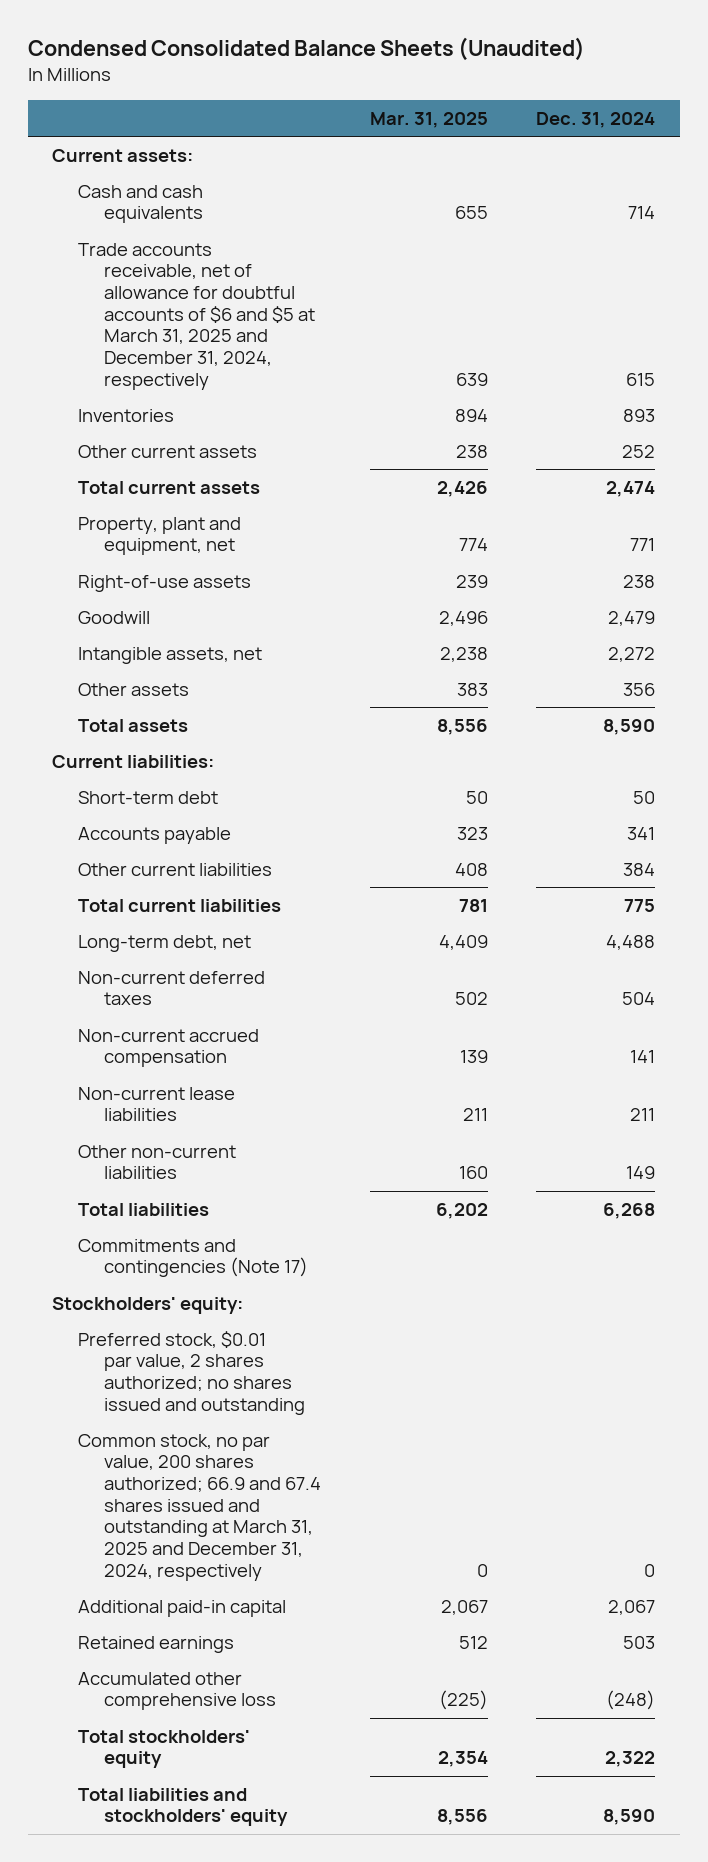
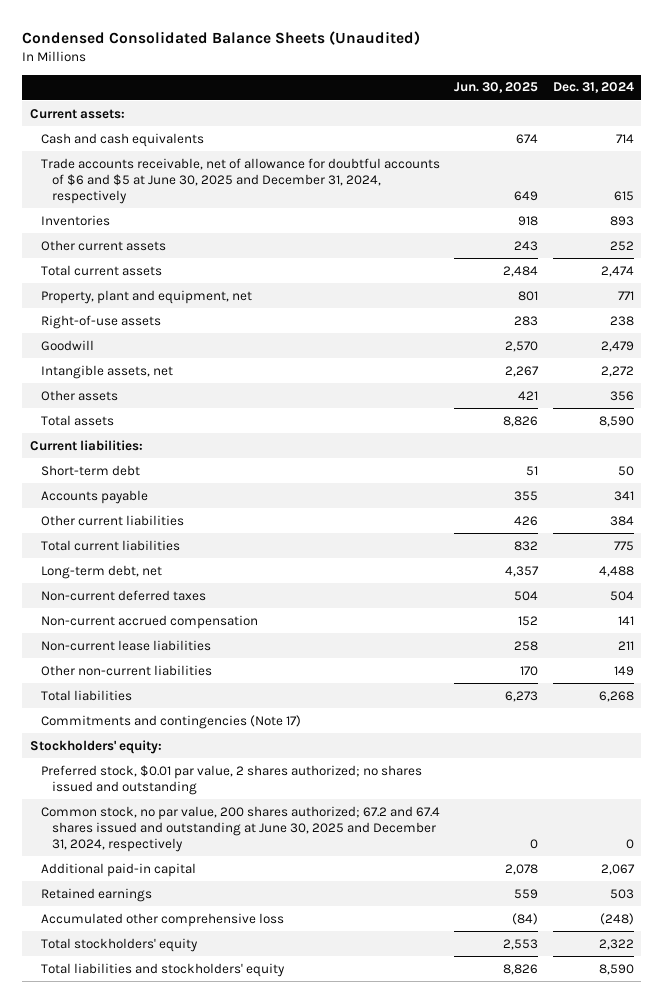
- | Mar. 31, 2025 | Dec. 31, 2024
+ | Jun. 30, 2025 | Dec. 31, 2024
- Trade accounts receivable, net of allowance for doubtful accounts of $6 and $5 at March 31, 2025 and December 31, 2024, respectively | 639 | 615
+ Trade accounts receivable, net of allowance for doubtful accounts of $6 and $5 at June 30, 2025 and December 31, 2024, respectively | 649 | 615
- Common stock, no par value, 200 shares authorized; 66.9 and 67.4 shares issued and outstanding at March 31, 2025 and December 31, 2024, respectively | 0 | 0
+ Common stock, no par value, 200 shares authorized; 67.2 and 67.4 shares issued and outstanding at June 30, 2025 and December 31, 2024, respectively | 0 | 0

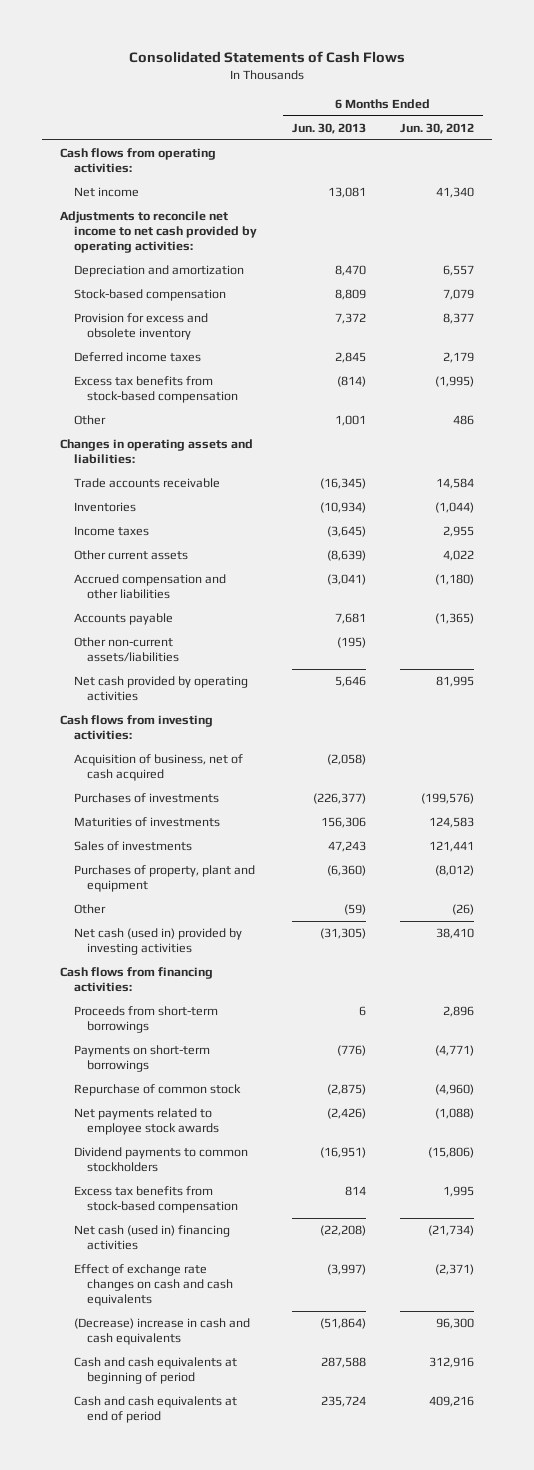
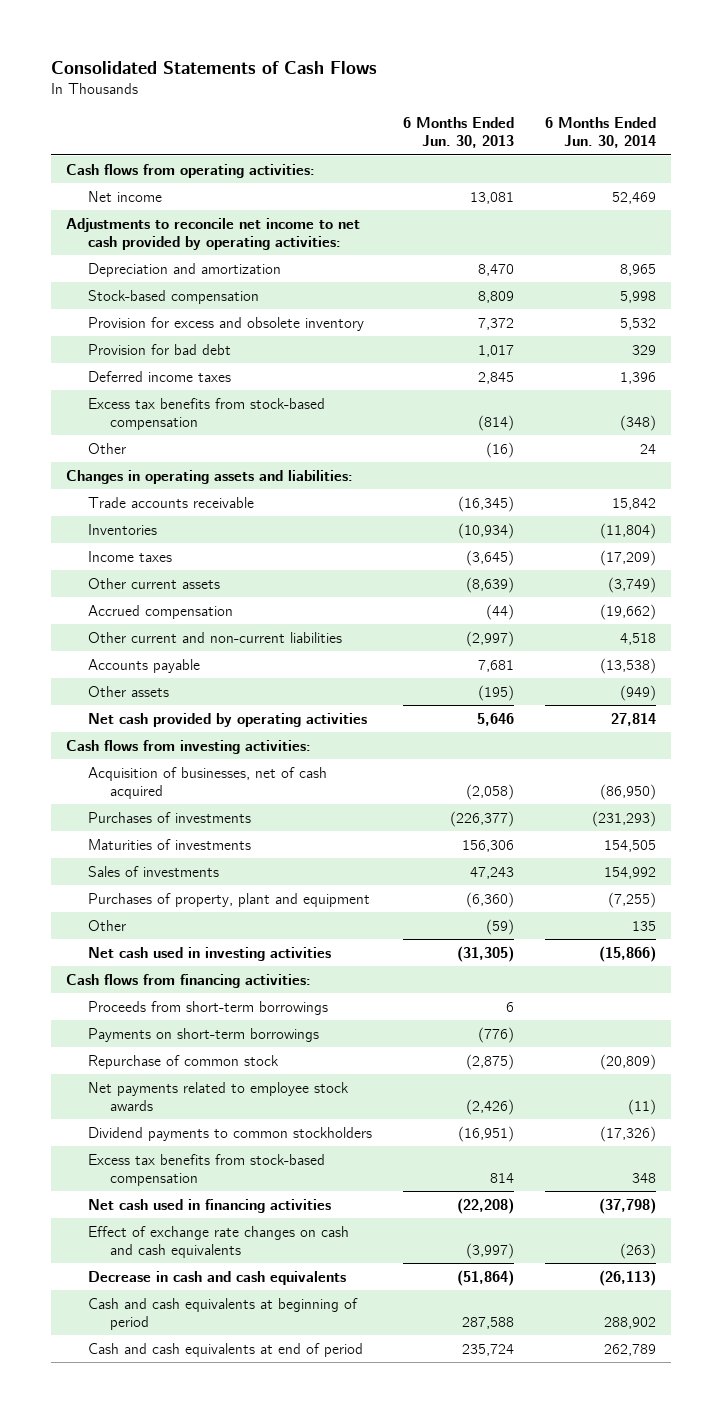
- | 6 Months Ended Jun. 30, 2013 | 6 Months Ended Jun. 30, 2012
+ | 6 Months Ended Jun. 30, 2013 | 6 Months Ended Jun. 30, 2014
+ Provision for bad debt | 1,017 | 329
- Other | 1,001 | 486
+ Other | (16) | 24
- Accrued compensation and other liabilities | (3,041) | (1,180)
+ Accrued compensation | (44) | (19,662)
+ Other current and non-current liabilities | (2,997) | 4,518
- Other non-current assets/liabilities | (195) |
+ Other assets | (195) | (949)
- Acquisition of business, net of cash acquired | (2,058) |
+ Acquisition of businesses, net of cash acquired | (2,058) | (86,950)
- Net cash (used in) provided by investing activities | (31,305) | 38,410
+ Net cash used in investing activities | (31,305) | (15,866)
- Net cash (used in) financing activities | (22,208) | (21,734)
+ Net cash used in financing activities | (22,208) | (37,798)
- (Decrease) increase in cash and cash equivalents | (51,864) | 96,300
+ Decrease in cash and cash equivalents | (51,864) | (26,113)

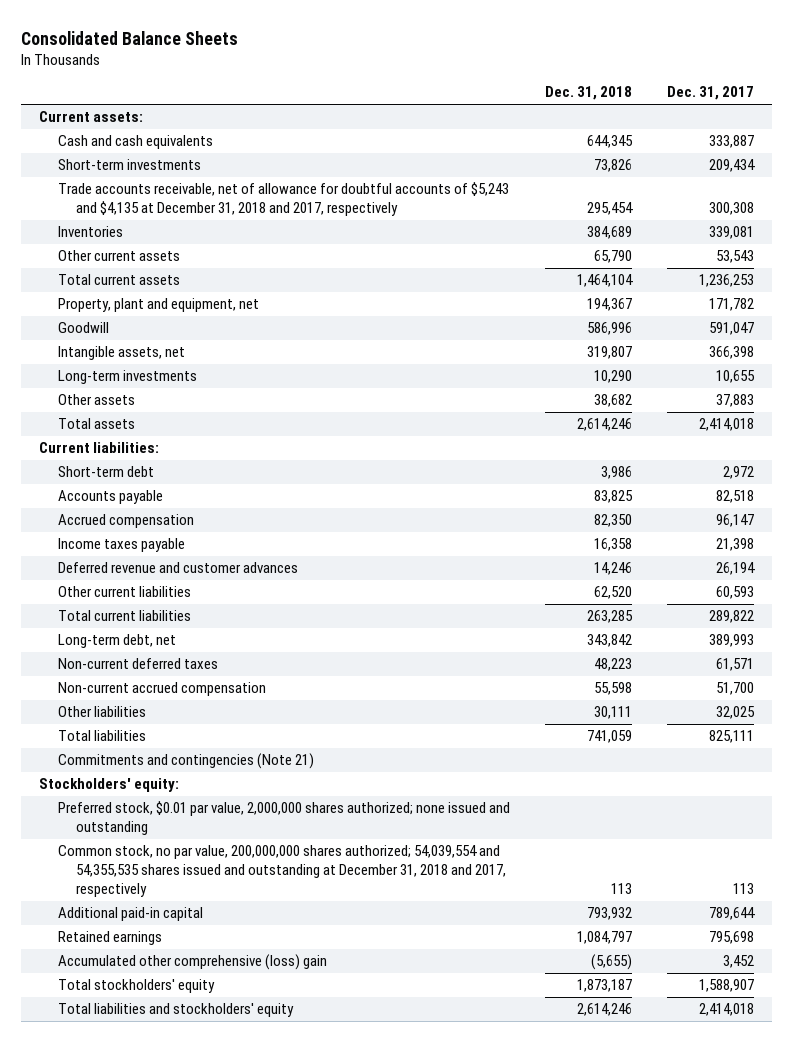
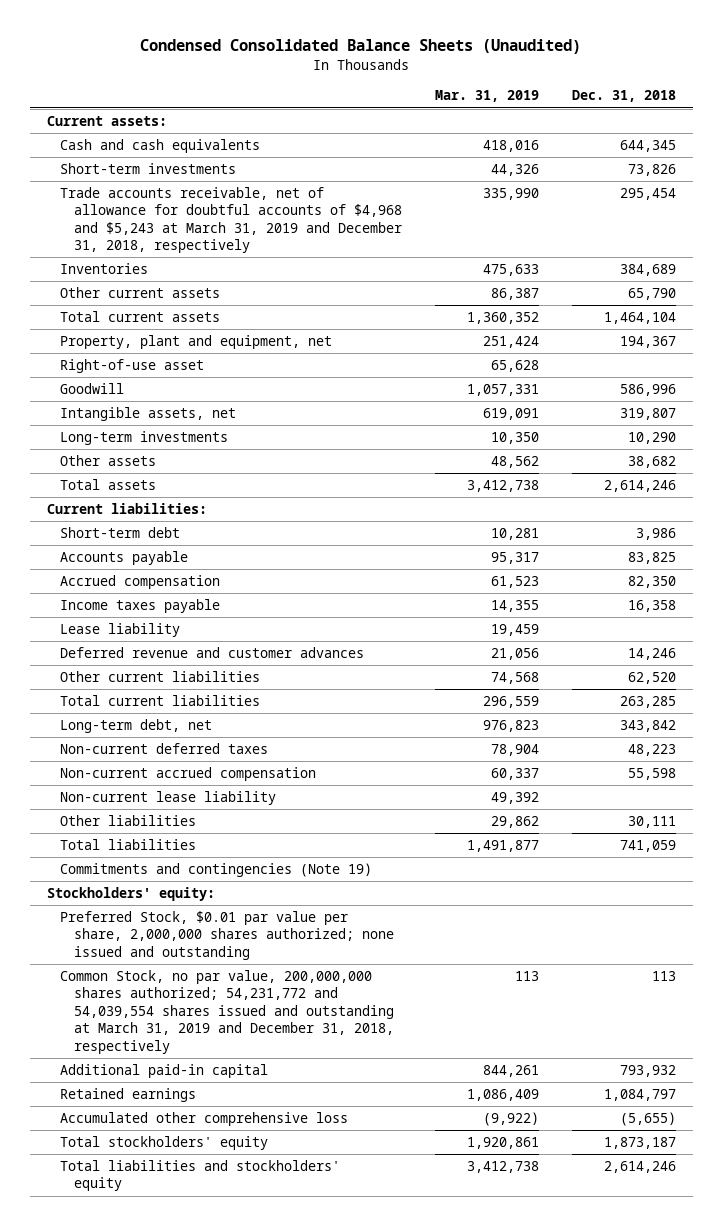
- Consolidated Balance Sheets
+ Condensed Consolidated Balance Sheets (Unaudited)
- | Dec. 31, 2018 | Dec. 31, 2017
+ | Mar. 31, 2019 | Dec. 31, 2018
- Trade accounts receivable, net of allowance for doubtful accounts of $5,243 and $4,135 at December 31, 2018 and 2017, respectively | 295,454 | 300,308
+ Trade accounts receivable, net of allowance for doubtful accounts of $4,968 and $5,243 at March 31, 2019 and December 31, 2018, respectively | 335,990 | 295,454
+ Right-of-use asset | 65,628 |
+ Lease liability | 19,459 |
+ Non-current lease liability | 49,392 |
- Commitments and contingencies (Note 21)
+ Commitments and contingencies (Note 19)
- Preferred stock, $0.01 par value, 2,000,000 shares authorized; none issued and outstanding
- Common stock, no par value, 200,000,000 shares authorized; 54,039,554 and 54,355,535 shares issued and outstanding at December 31, 2018 and 2017, respectively | 113 | 113
+ Preferred Stock, $0.01 par value per share, 2,000,000 shares authorized; none issued and outstanding
+ Common Stock, no par value, 200,000,000 shares authorized; 54,231,772 and 54,039,554 shares issued and outstanding at March 31, 2019 and December 31, 2018, respectively | 113 | 113
- Accumulated other comprehensive (loss) gain | (5,655) | 3,452
+ Accumulated other comprehensive loss | (9,922) | (5,655)

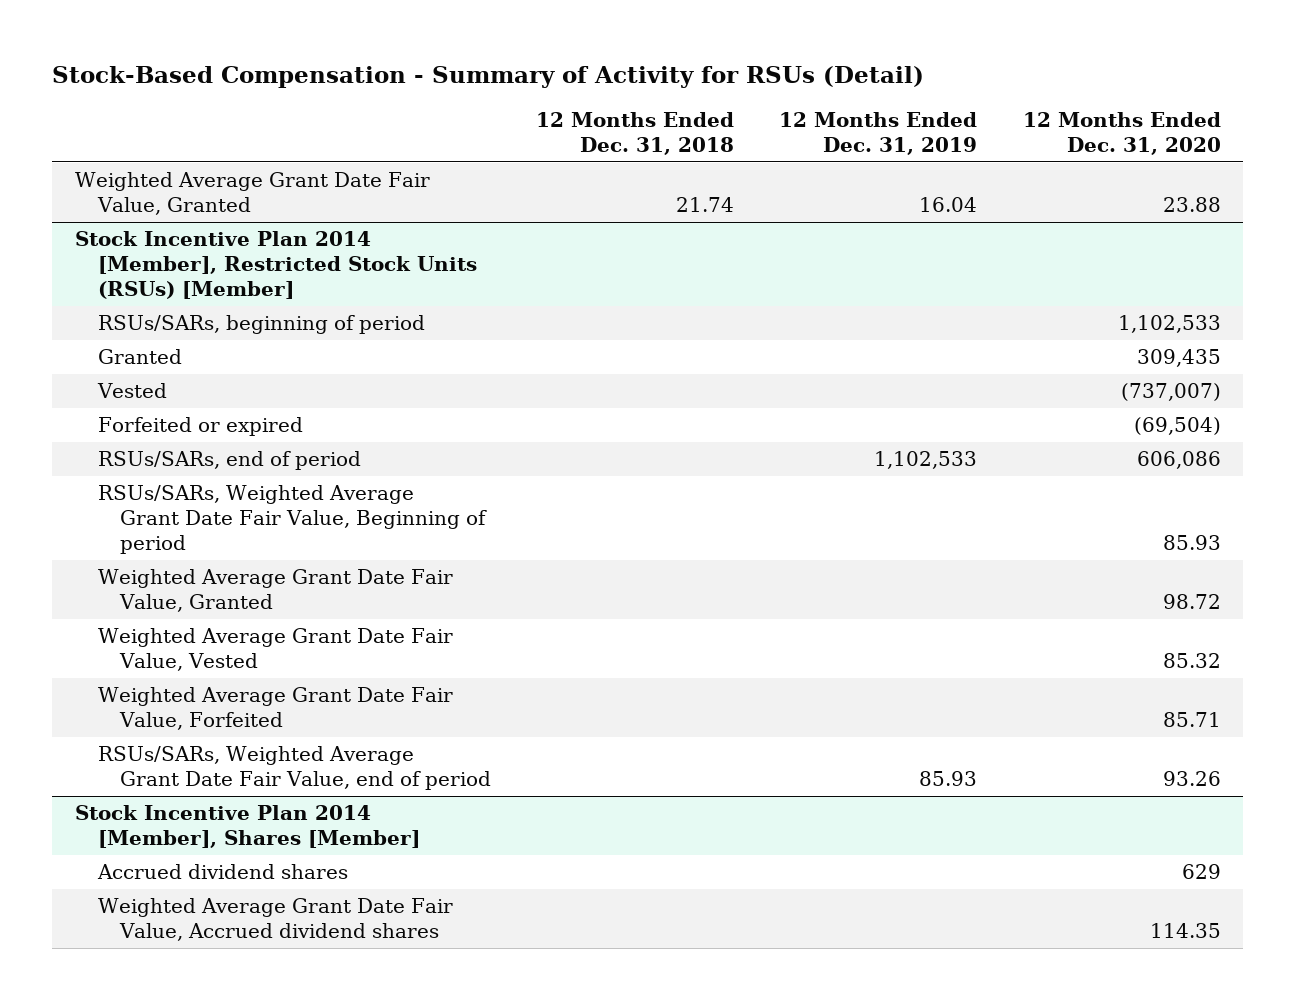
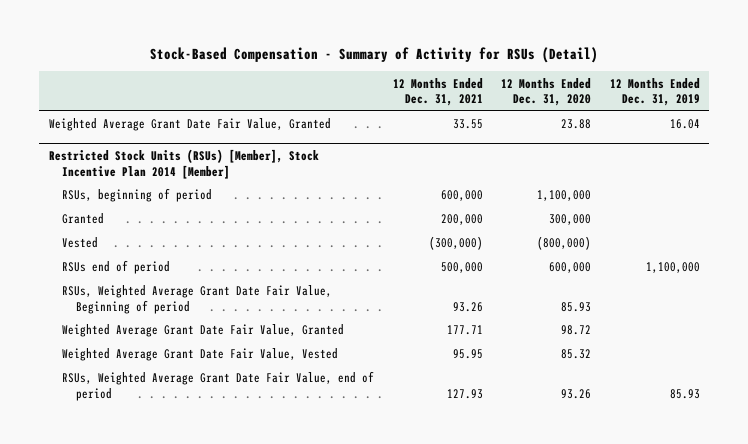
- | 12 Months Ended Dec. 31, 2018 | 12 Months Ended Dec. 31, 2019 | 12 Months Ended Dec. 31, 2020
+ | 12 Months Ended Dec. 31, 2021 | 12 Months Ended Dec. 31, 2020 | 12 Months Ended Dec. 31, 2019
- Stock Incentive Plan 2014 [Member], Restricted Stock Units (RSUs) [Member]
- RSUs/SARs, beginning of period | | | 1,102,533
- Granted | | | 309,435
- Vested | | | (737,007)
- Forfeited or expired | | | (69,504)
- RSUs/SARs, end of period | | 1,102,533 | 606,086
- RSUs/SARs, Weighted Average Grant Date Fair Value, Beginning of period | | | 85.93
+ Restricted Stock Units (RSUs) [Member], Stock Incentive Plan 2014 [Member]
+ RSUs, beginning of period | 600,000 | 1,100,000 |
+ Granted | 200,000 | 300,000 |
+ Vested | (300,000) | (800,000) |
+ RSUs end of period | 500,000 | 600,000 | 1,100,000
+ RSUs, Weighted Average Grant Date Fair Value, Beginning of period | 93.26 | 85.93 |
- Weighted Average Grant Date Fair Value, Forfeited | | | 85.71
- RSUs/SARs, Weighted Average Grant Date Fair Value, end of period | | 85.93 | 93.26
- Stock Incentive Plan 2014 [Member], Shares [Member]
- Accrued dividend shares | | | 629
- Weighted Average Grant Date Fair Value, Accrued dividend shares | | | 114.35
+ RSUs, Weighted Average Grant Date Fair Value, end of period | 127.93 | 93.26 | 85.93

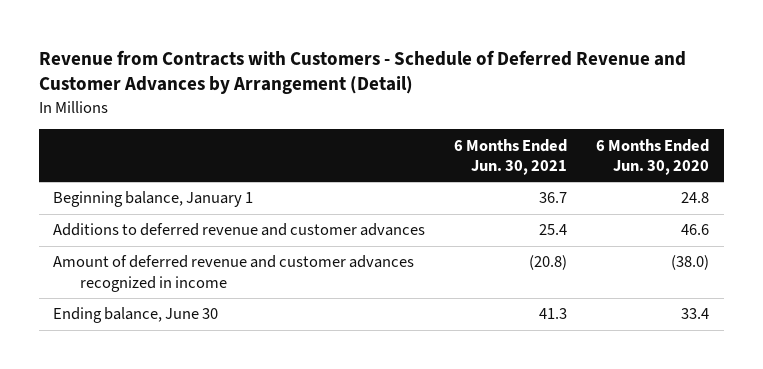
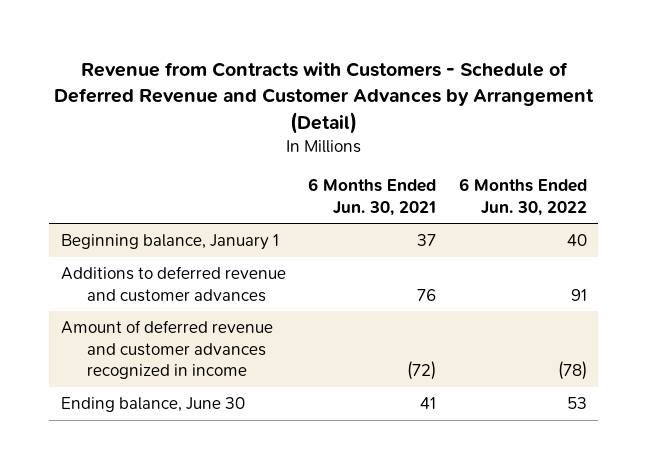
- | 6 Months Ended Jun. 30, 2021 | 6 Months Ended Jun. 30, 2020
+ | 6 Months Ended Jun. 30, 2021 | 6 Months Ended Jun. 30, 2022
- Beginning balance, January 1 | 36.7 | 24.8
- Additions to deferred revenue and customer advances | 25.4 | 46.6
- Amount of deferred revenue and customer advances recognized in income | (20.8) | (38.0)
- Ending balance, June 30 | 41.3 | 33.4
+ Beginning balance, January 1 | 37 | 40
+ Additions to deferred revenue and customer advances | 76 | 91
+ Amount of deferred revenue and customer advances recognized in income | (72) | (78)
+ Ending balance, June 30 | 41 | 53

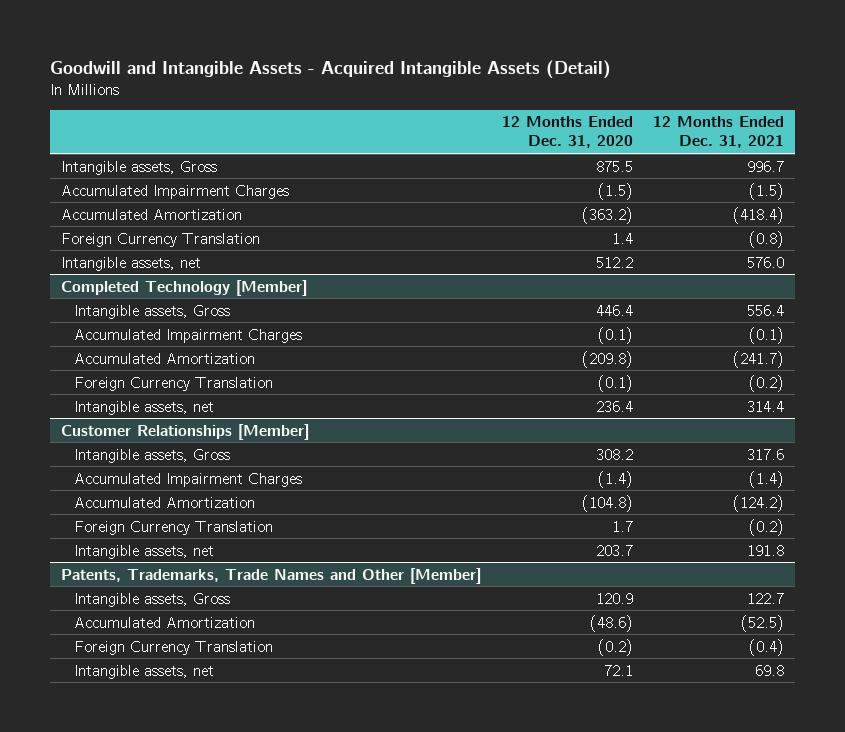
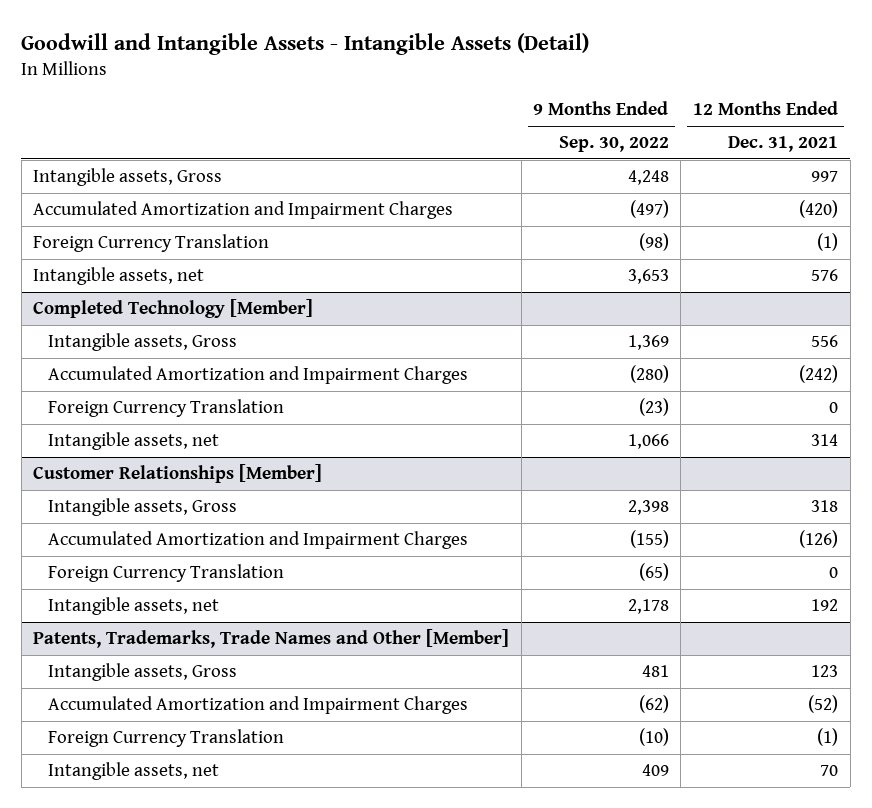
- Goodwill and Intangible Assets - Acquired Intangible Assets (Detail)
+ Goodwill and Intangible Assets - Intangible Assets (Detail)
- | 12 Months Ended Dec. 31, 2020 | 12 Months Ended Dec. 31, 2021
+ | 9 Months Ended Sep. 30, 2022 | 12 Months Ended Dec. 31, 2021
- Intangible assets, Gross | 875.5 | 996.7
- Accumulated Impairment Charges | (1.5) | (1.5)
- Accumulated Amortization | (363.2) | (418.4)
- Foreign Currency Translation | 1.4 | (0.8)
- Intangible assets, net | 512.2 | 576.0
+ Intangible assets, Gross | 4,248 | 997
+ Accumulated Amortization and Impairment Charges | (497) | (420)
+ Foreign Currency Translation | (98) | (1)
+ Intangible assets, net | 3,653 | 576
@ Completed Technology [Member]
- Intangible assets, Gross | 446.4 | 556.4
- Accumulated Impairment Charges | (0.1) | (0.1)
- Accumulated Amortization | (209.8) | (241.7)
- Foreign Currency Translation | (0.1) | (0.2)
- Intangible assets, net | 236.4 | 314.4
+ Intangible assets, Gross | 1,369 | 556
+ Accumulated Amortization and Impairment Charges | (280) | (242)
+ Foreign Currency Translation | (23) | 0
+ Intangible assets, net | 1,066 | 314
@ Customer Relationships [Member]
- Intangible assets, Gross | 308.2 | 317.6
- Accumulated Impairment Charges | (1.4) | (1.4)
- Accumulated Amortization | (104.8) | (124.2)
- Foreign Currency Translation | 1.7 | (0.2)
- Intangible assets, net | 203.7 | 191.8
+ Intangible assets, Gross | 2,398 | 318
+ Accumulated Amortization and Impairment Charges | (155) | (126)
+ Foreign Currency Translation | (65) | 0
+ Intangible assets, net | 2,178 | 192
@ Patents, Trademarks, Trade Names and Other [Member]
- Intangible assets, Gross | 120.9 | 122.7
- Accumulated Amortization | (48.6) | (52.5)
- Foreign Currency Translation | (0.2) | (0.4)
- Intangible assets, net | 72.1 | 69.8
+ Intangible assets, Gross | 481 | 123
+ Accumulated Amortization and Impairment Charges | (62) | (52)
+ Foreign Currency Translation | (10) | (1)
+ Intangible assets, net | 409 | 70

